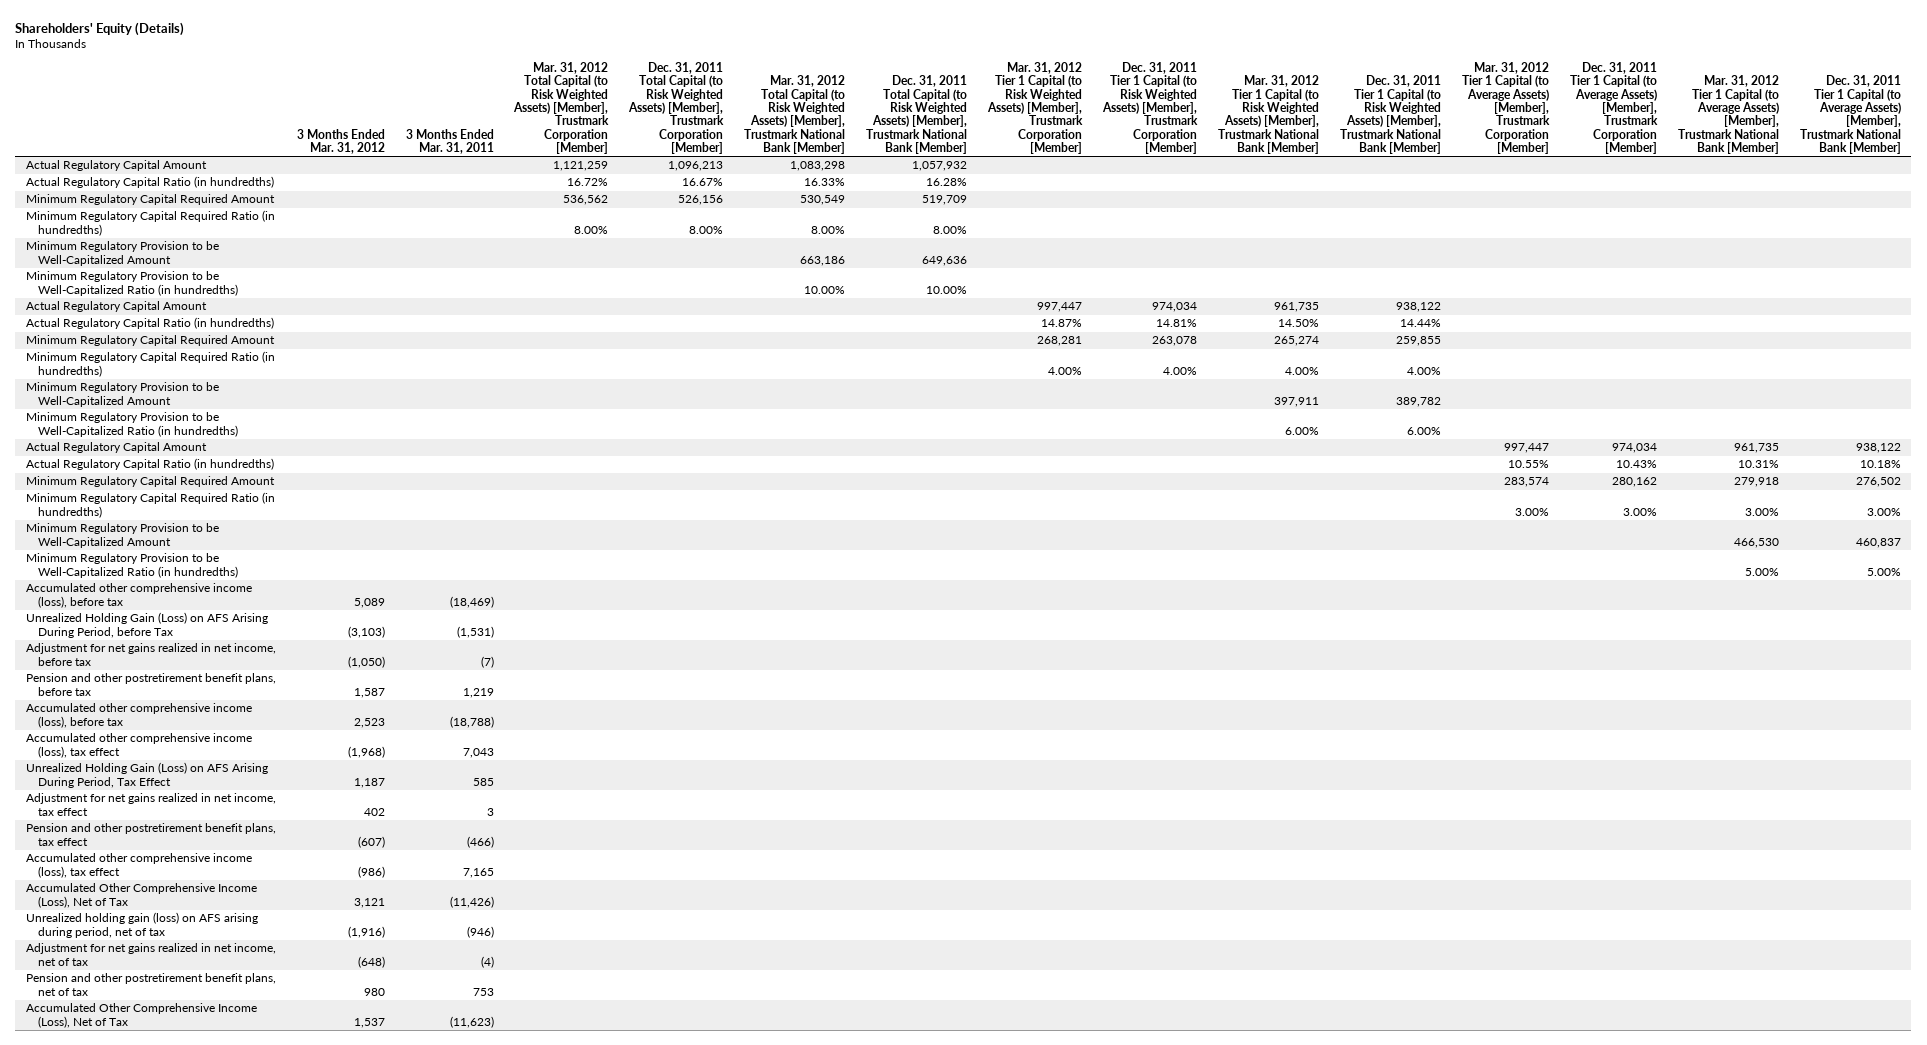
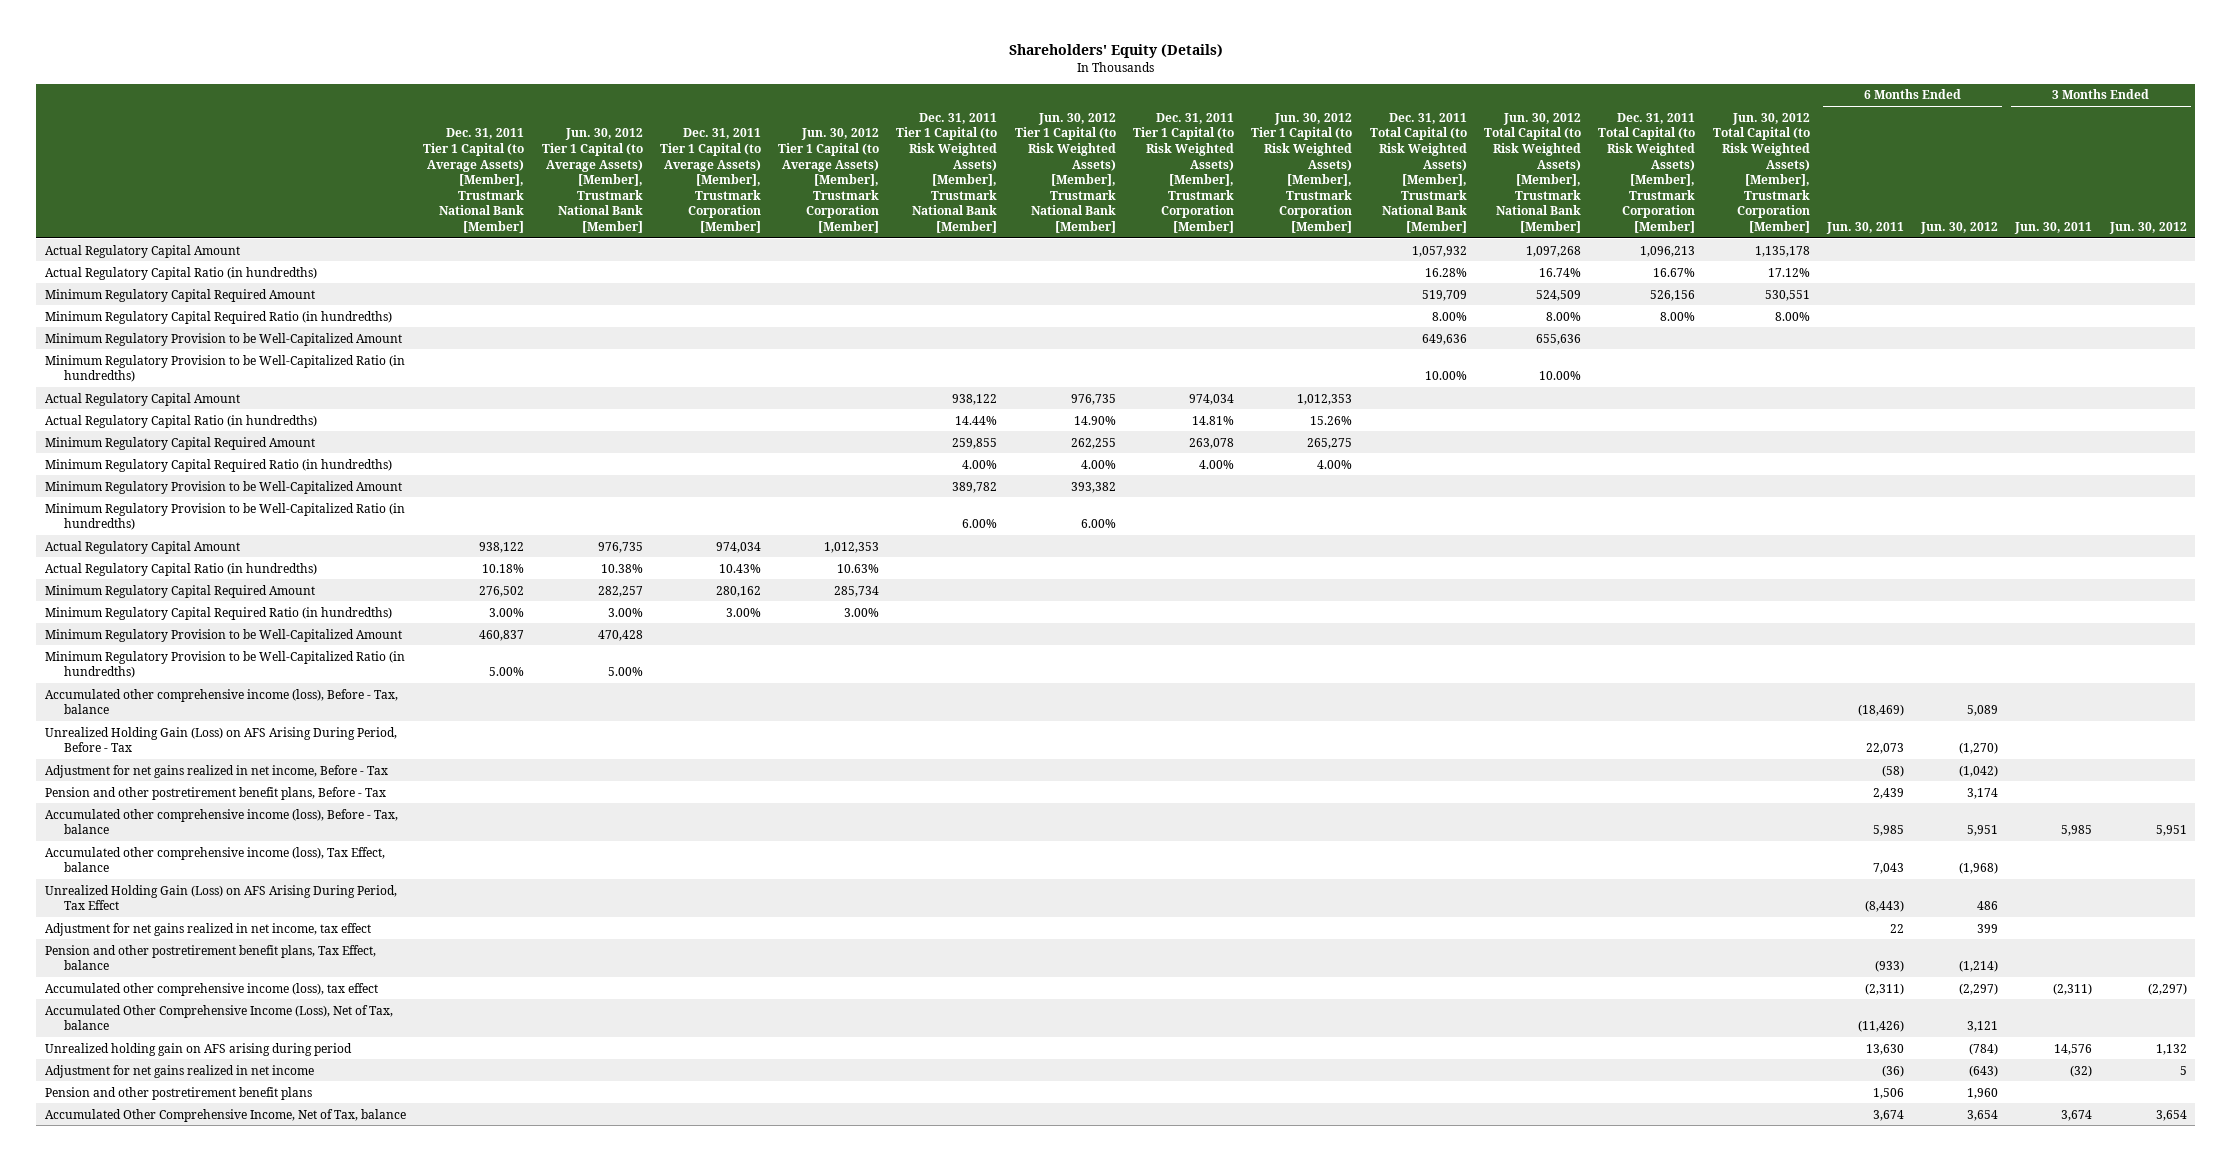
- | 3 Months Ended Mar. 31, 2012 | 3 Months Ended Mar. 31, 2011 | Mar. 31, 2012 Total Capital (to Risk Weighted Assets) [Member], Trustmark Corporation [Member] | Dec. 31, 2011 Total Capital (to Risk Weighted Assets) [Member], Trustmark Corporation [Member] | Mar. 31, 2012 Total Capital (to Risk Weighted Assets) [Member], Trustmark National Bank [Member] | Dec. 31, 2011 Total Capital (to Risk Weighted Assets) [Member], Trustmark National Bank [Member] | Mar. 31, 2012 Tier 1 Capital (to Risk Weighted Assets) [Member], Trustmark Corporation [Member] | Dec. 31, 2011 Tier 1 Capital (to Risk Weighted Assets) [Member], Trustmark Corporation [Member] | Mar. 31, 2012 Tier 1 Capital (to Risk Weighted Assets) [Member], Trustmark National Bank [Member] | Dec. 31, 2011 Tier 1 Capital (to Risk Weighted Assets) [Member], Trustmark National Bank [Member] | Mar. 31, 2012 Tier 1 Capital (to Average Assets) [Member], Trustmark Corporation [Member] | Dec. 31, 2011 Tier 1 Capital (to Average Assets) [Member], Trustmark Corporation [Member] | Mar. 31, 2012 Tier 1 Capital (to Average Assets) [Member], Trustmark National Bank [Member] | Dec. 31, 2011 Tier 1 Capital (to Average Assets) [Member], Trustmark National Bank [Member]
+ | Dec. 31, 2011 Tier 1 Capital (to Average Assets) [Member], Trustmark National Bank [Member] | Jun. 30, 2012 Tier 1 Capital (to Average Assets) [Member], Trustmark National Bank [Member] | Dec. 31, 2011 Tier 1 Capital (to Average Assets) [Member], Trustmark Corporation [Member] | Jun. 30, 2012 Tier 1 Capital (to Average Assets) [Member], Trustmark Corporation [Member] | Dec. 31, 2011 Tier 1 Capital (to Risk Weighted Assets) [Member], Trustmark National Bank [Member] | Jun. 30, 2012 Tier 1 Capital (to Risk Weighted Assets) [Member], Trustmark National Bank [Member] | Dec. 31, 2011 Tier 1 Capital (to Risk Weighted Assets) [Member], Trustmark Corporation [Member] | Jun. 30, 2012 Tier 1 Capital (to Risk Weighted Assets) [Member], Trustmark Corporation [Member] | Dec. 31, 2011 Total Capital (to Risk Weighted Assets) [Member], Trustmark National Bank [Member] | Jun. 30, 2012 Total Capital (to Risk Weighted Assets) [Member], Trustmark National Bank [Member] | Dec. 31, 2011 Total Capital (to Risk Weighted Assets) [Member], Trustmark Corporation [Member] | Jun. 30, 2012 Total Capital (to Risk Weighted Assets) [Member], Trustmark Corporation [Member] | 6 Months Ended Jun. 30, 2011 | 6 Months Ended Jun. 30, 2012 | 3 Months Ended Jun. 30, 2011 | 3 Months Ended Jun. 30, 2012
- Accumulated other comprehensive income (loss), before tax | 5,089 | (18,469) | | | | | | | | | | | |
- Unrealized Holding Gain (Loss) on AFS Arising During Period, before Tax | (3,103) | (1,531) | | | | | | | | | | | |
- Adjustment for net gains realized in net income, before tax | (1,050) | (7) | | | | | | | | | | | |
- Pension and other postretirement benefit plans, before tax | 1,587 | 1,219 | | | | | | | | | | | |
- Accumulated other comprehensive income (loss), before tax | 2,523 | (18,788) | | | | | | | | | | | |
- Accumulated other comprehensive income (loss), tax effect | (1,968) | 7,043 | | | | | | | | | | | |
+ Accumulated other comprehensive income (loss), Before - Tax, balance | | | | | | | | | | | | | (18,469) | 5,089 | |
+ Unrealized Holding Gain (Loss) on AFS Arising During Period, Before - Tax | | | | | | | | | | | | | 22,073 | (1,270) | |
+ Adjustment for net gains realized in net income, Before - Tax | | | | | | | | | | | | | (58) | (1,042) | |
+ Pension and other postretirement benefit plans, Before - Tax | | | | | | | | | | | | | 2,439 | 3,174 | |
+ Accumulated other comprehensive income (loss), Before - Tax, balance | | | | | | | | | | | | | 5,985 | 5,951 | 5,985 | 5,951
+ Accumulated other comprehensive income (loss), Tax Effect, balance | | | | | | | | | | | | | 7,043 | (1,968) | |
- Pension and other postretirement benefit plans, tax effect | (607) | (466) | | | | | | | | | | | |
+ Pension and other postretirement benefit plans, Tax Effect, balance | | | | | | | | | | | | | (933) | (1,214) | |
- Accumulated Other Comprehensive Income (Loss), Net of Tax | 3,121 | (11,426) | | | | | | | | | | | |
- Unrealized holding gain (loss) on AFS arising during period, net of tax | (1,916) | (946) | | | | | | | | | | | |
- Adjustment for net gains realized in net income, net of tax | (648) | (4) | | | | | | | | | | | |
- Pension and other postretirement benefit plans, net of tax | 980 | 753 | | | | | | | | | | | |
- Accumulated Other Comprehensive Income (Loss), Net of Tax | 1,537 | (11,623) | | | | | | | | | | | |
+ Accumulated Other Comprehensive Income (Loss), Net of Tax, balance | | | | | | | | | | | | | (11,426) | 3,121 | |
+ Unrealized holding gain on AFS arising during period | | | | | | | | | | | | | 13,630 | (784) | 14,576 | 1,132
+ Adjustment for net gains realized in net income | | | | | | | | | | | | | (36) | (643) | (32) | 5
+ Pension and other postretirement benefit plans | | | | | | | | | | | | | 1,506 | 1,960 | |
+ Accumulated Other Comprehensive Income, Net of Tax, balance | | | | | | | | | | | | | 3,674 | 3,654 | 3,674 | 3,654

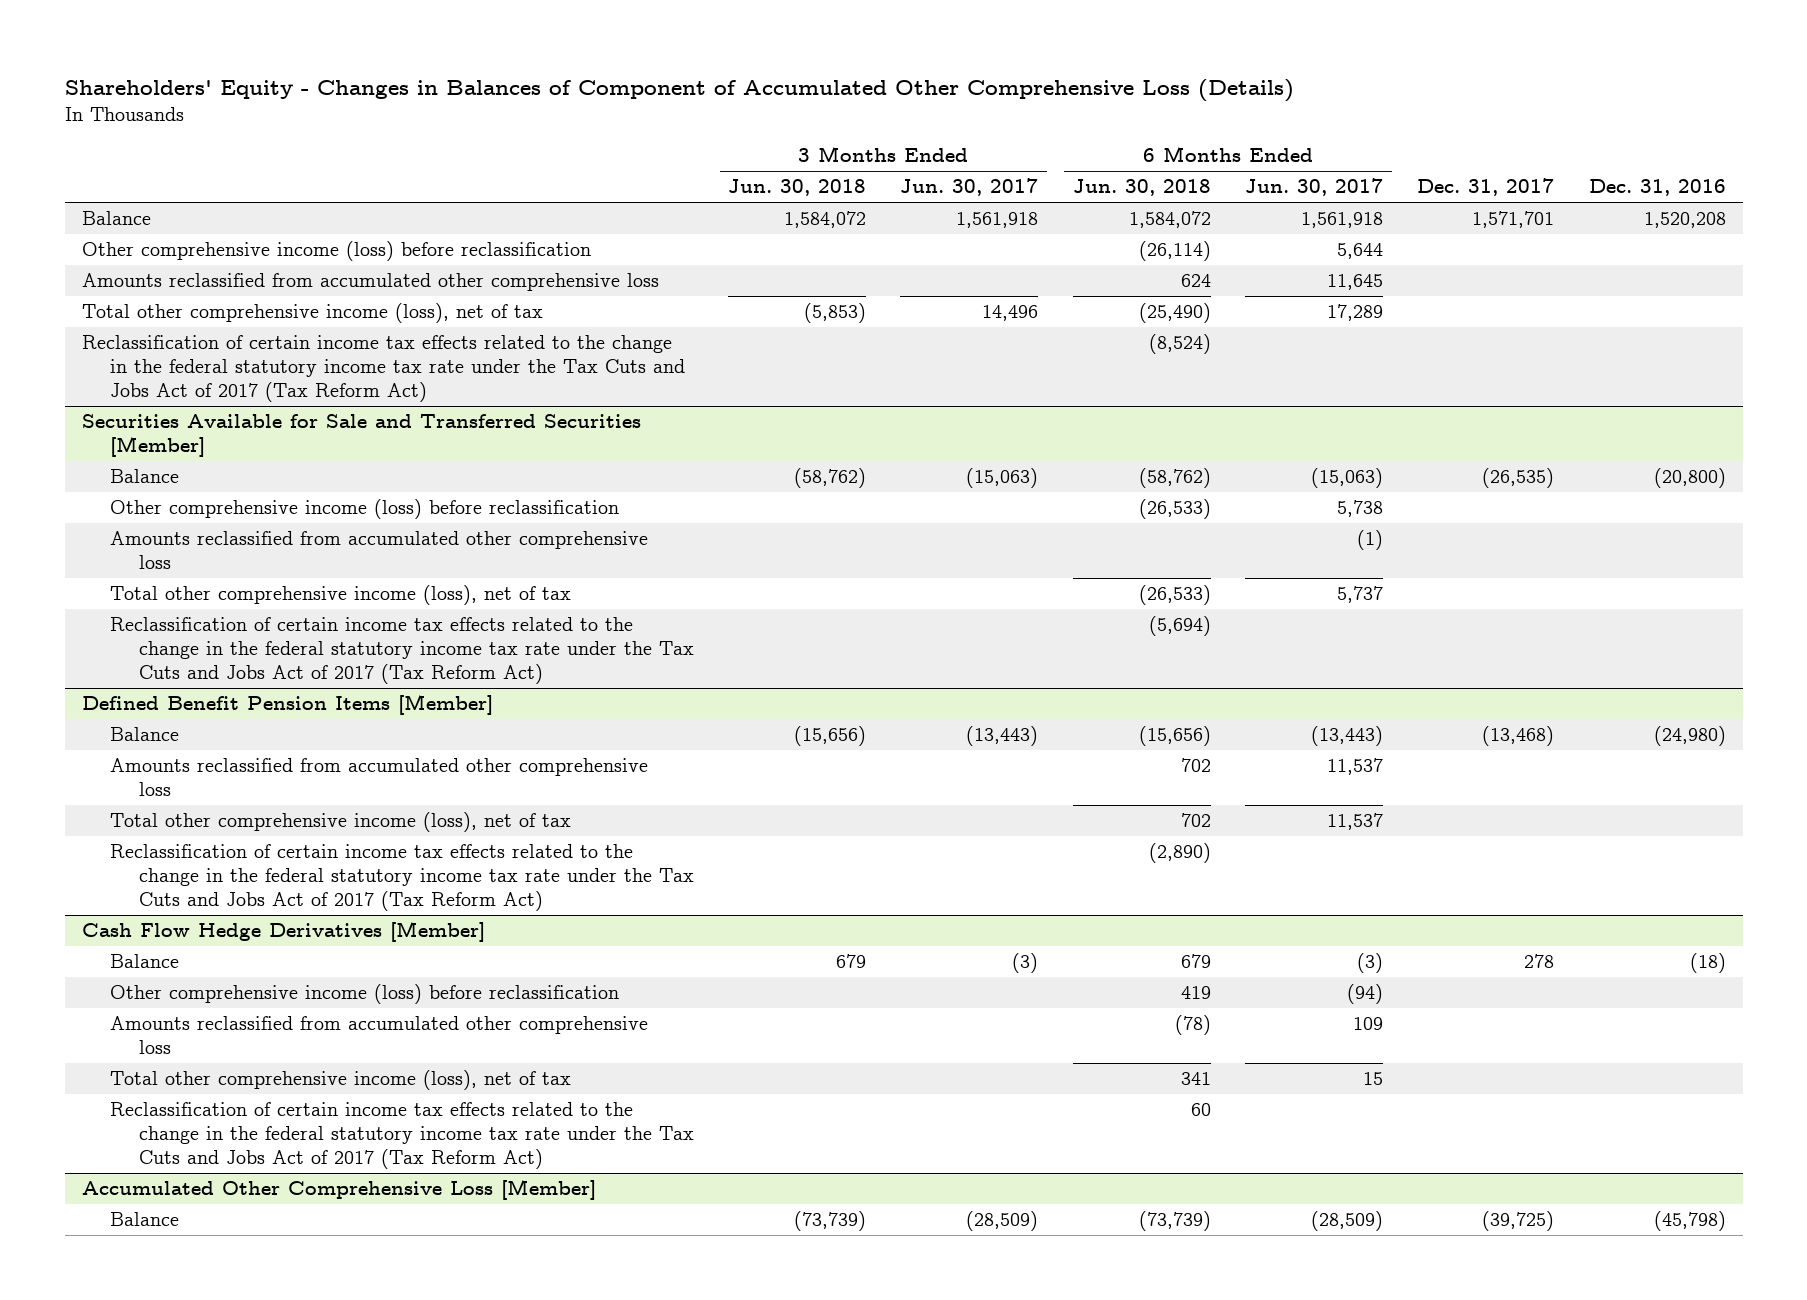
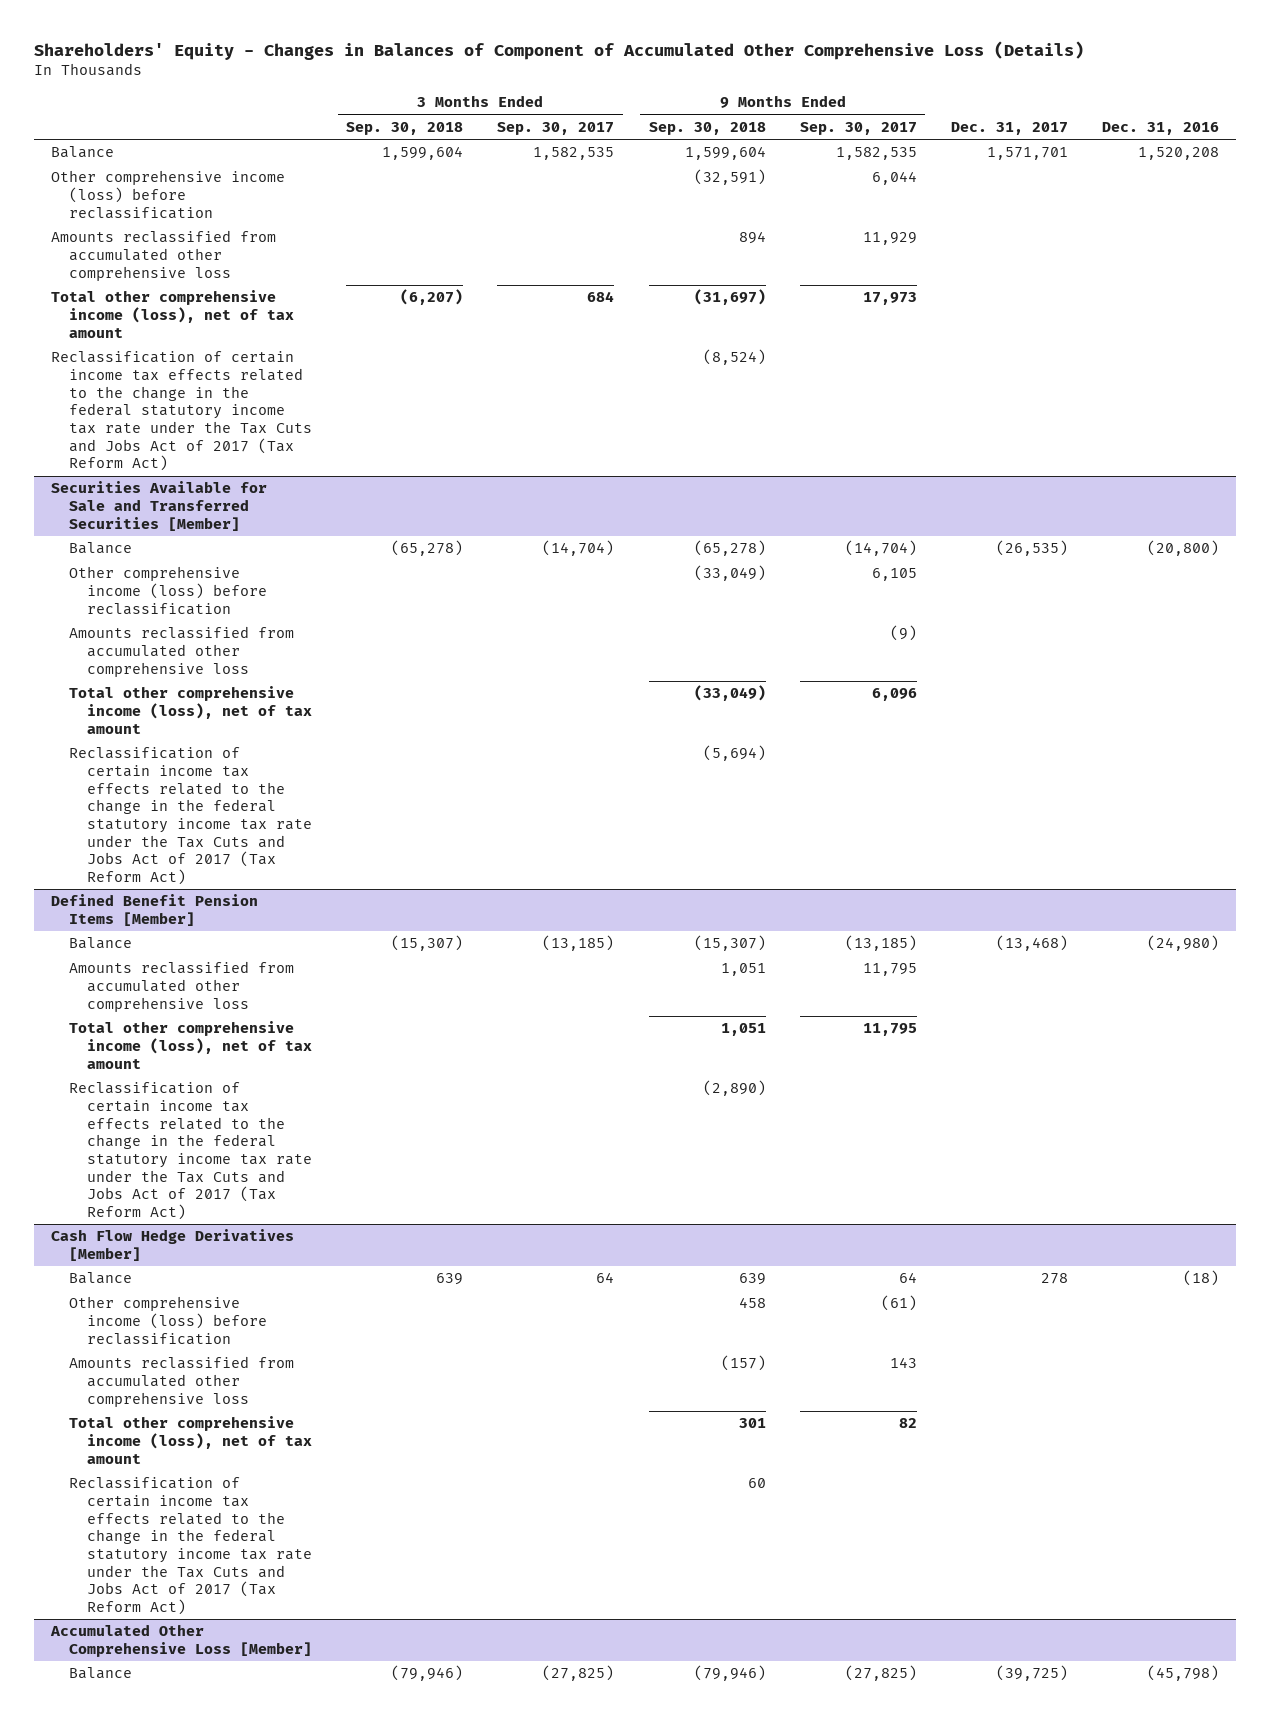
- | 3 Months Ended Jun. 30, 2018 | 3 Months Ended Jun. 30, 2017 | 6 Months Ended Jun. 30, 2018 | 6 Months Ended Jun. 30, 2017 | Dec. 31, 2017 | Dec. 31, 2016
+ | 3 Months Ended Sep. 30, 2018 | 3 Months Ended Sep. 30, 2017 | 9 Months Ended Sep. 30, 2018 | 9 Months Ended Sep. 30, 2017 | Dec. 31, 2017 | Dec. 31, 2016
- Total other comprehensive income (loss), net of tax | (5,853) | 14,496 | (25,490) | 17,289 | |
+ Total other comprehensive income (loss), net of tax amount | (6,207) | 684 | (31,697) | 17,973 | |
@ Securities Available for Sale and Transferred Securities [Member]
- Total other comprehensive income (loss), net of tax | | | (26,533) | 5,737 | |
+ Total other comprehensive income (loss), net of tax amount | | | (33,049) | 6,096 | |
@ Defined Benefit Pension Items [Member]
- Total other comprehensive income (loss), net of tax | | | 702 | 11,537 | |
+ Total other comprehensive income (loss), net of tax amount | | | 1,051 | 11,795 | |
@ Cash Flow Hedge Derivatives [Member]
- Total other comprehensive income (loss), net of tax | | | 341 | 15 | |
+ Total other comprehensive income (loss), net of tax amount | | | 301 | 82 | |

